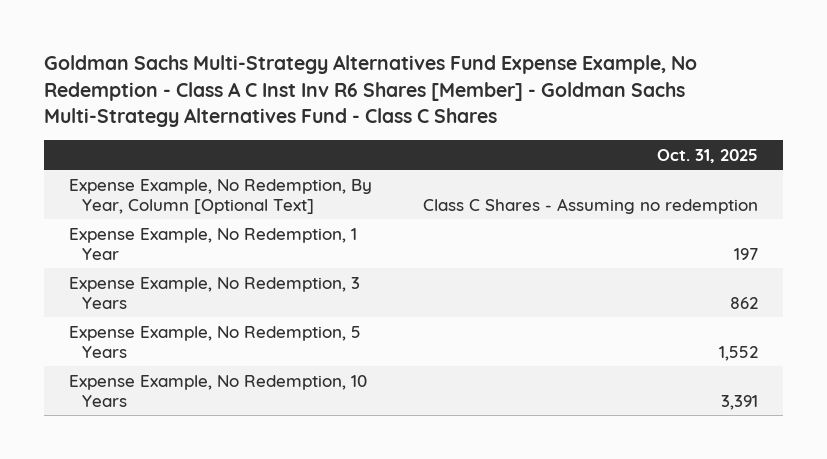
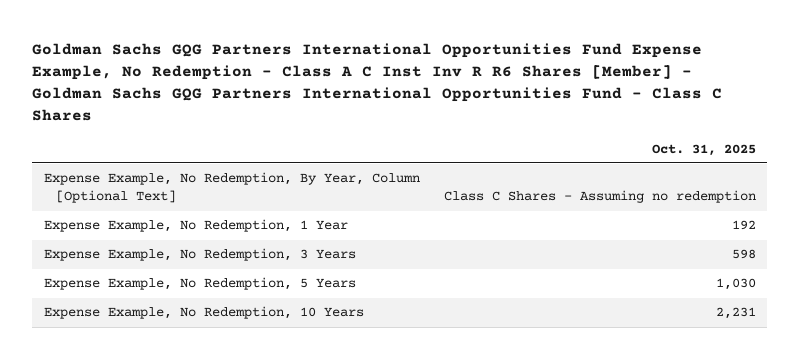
- Goldman Sachs Multi-Strategy Alternatives Fund Expense Example, No Redemption - Class A C Inst Inv R6 Shares [Member] - Goldman Sachs Multi-Strategy Alternatives Fund - Class C Shares
+ Goldman Sachs GQG Partners International Opportunities Fund Expense Example, No Redemption - Class A C Inst Inv R R6 Shares [Member] - Goldman Sachs GQG Partners International Opportunities Fund - Class C Shares
- Expense Example, No Redemption, 1 Year | 197
- Expense Example, No Redemption, 3 Years | 862
- Expense Example, No Redemption, 5 Years | 1,552
- Expense Example, No Redemption, 10 Years | 3,391
+ Expense Example, No Redemption, 1 Year | 192
+ Expense Example, No Redemption, 3 Years | 598
+ Expense Example, No Redemption, 5 Years | 1,030
+ Expense Example, No Redemption, 10 Years | 2,231

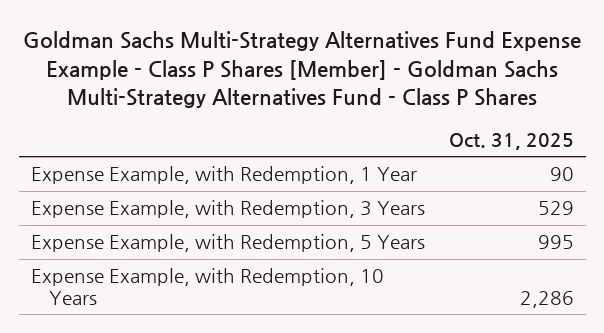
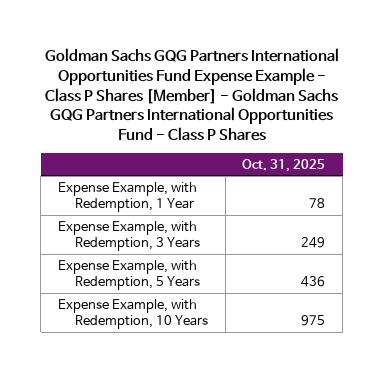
- Goldman Sachs Multi-Strategy Alternatives Fund Expense Example - Class P Shares [Member] - Goldman Sachs Multi-Strategy Alternatives Fund - Class P Shares
+ Goldman Sachs GQG Partners International Opportunities Fund Expense Example - Class P Shares [Member] - Goldman Sachs GQG Partners International Opportunities Fund - Class P Shares
- Expense Example, with Redemption, 1 Year | 90
- Expense Example, with Redemption, 3 Years | 529
- Expense Example, with Redemption, 5 Years | 995
- Expense Example, with Redemption, 10 Years | 2,286
+ Expense Example, with Redemption, 1 Year | 78
+ Expense Example, with Redemption, 3 Years | 249
+ Expense Example, with Redemption, 5 Years | 436
+ Expense Example, with Redemption, 10 Years | 975

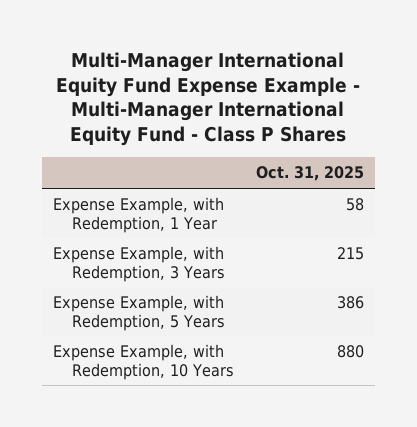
- Goldman Sachs GQG Partners International Opportunities Fund Expense Example - Class P Shares [Member] - Goldman Sachs GQG Partners International Opportunities Fund - Class P Shares
+ Multi-Manager International Equity Fund Expense Example - Multi-Manager International Equity Fund - Class P Shares
- Expense Example, with Redemption, 1 Year | 78
- Expense Example, with Redemption, 3 Years | 249
- Expense Example, with Redemption, 5 Years | 436
- Expense Example, with Redemption, 10 Years | 975
+ Expense Example, with Redemption, 1 Year | 58
+ Expense Example, with Redemption, 3 Years | 215
+ Expense Example, with Redemption, 5 Years | 386
+ Expense Example, with Redemption, 10 Years | 880

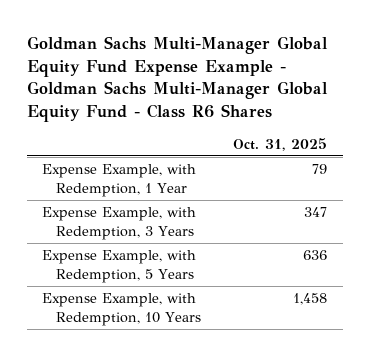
- Multi-Manager International Equity Fund Expense Example - Multi-Manager International Equity Fund - Class P Shares
+ Goldman Sachs Multi-Manager Global Equity Fund Expense Example - Goldman Sachs Multi-Manager Global Equity Fund - Class R6 Shares
- Expense Example, with Redemption, 1 Year | 58
- Expense Example, with Redemption, 3 Years | 215
- Expense Example, with Redemption, 5 Years | 386
- Expense Example, with Redemption, 10 Years | 880
+ Expense Example, with Redemption, 1 Year | 79
+ Expense Example, with Redemption, 3 Years | 347
+ Expense Example, with Redemption, 5 Years | 636
+ Expense Example, with Redemption, 10 Years | 1,458

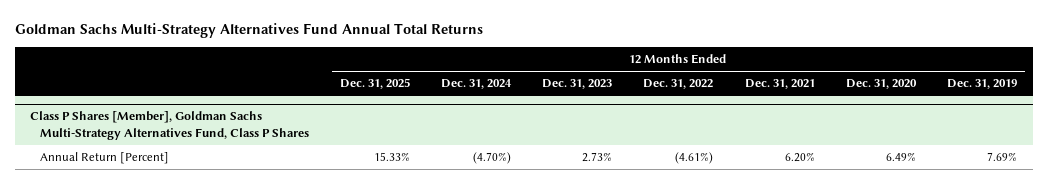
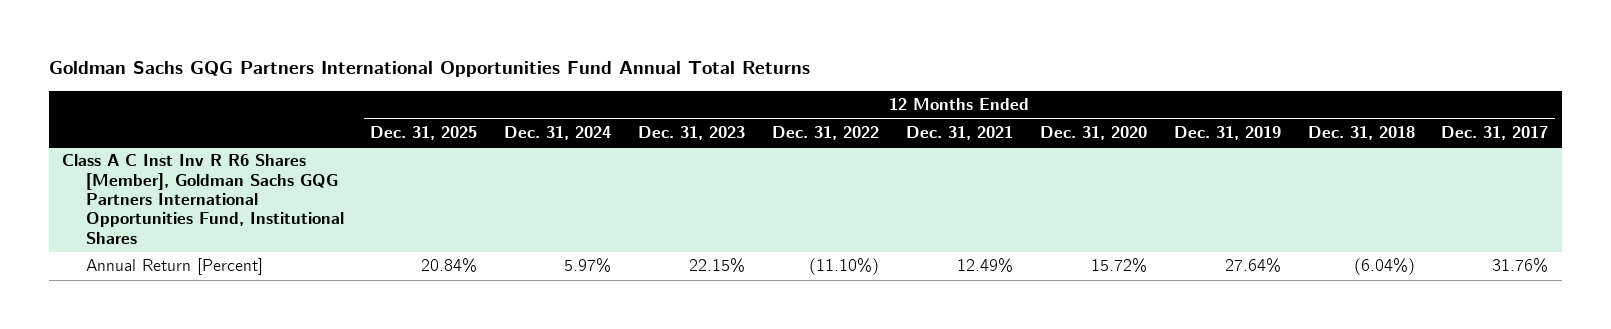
- Goldman Sachs Multi-Strategy Alternatives Fund Annual Total Returns
+ Goldman Sachs GQG Partners International Opportunities Fund Annual Total Returns
- | 12 Months Ended Dec. 31, 2025 | 12 Months Ended Dec. 31, 2024 | 12 Months Ended Dec. 31, 2023 | 12 Months Ended Dec. 31, 2022 | 12 Months Ended Dec. 31, 2021 | 12 Months Ended Dec. 31, 2020 | 12 Months Ended Dec. 31, 2019
+ | 12 Months Ended Dec. 31, 2025 | 12 Months Ended Dec. 31, 2024 | 12 Months Ended Dec. 31, 2023 | 12 Months Ended Dec. 31, 2022 | 12 Months Ended Dec. 31, 2021 | 12 Months Ended Dec. 31, 2020 | 12 Months Ended Dec. 31, 2019 | 12 Months Ended Dec. 31, 2018 | 12 Months Ended Dec. 31, 2017
- Class P Shares [Member], Goldman Sachs Multi-Strategy Alternatives Fund, Class P Shares
- Annual Return [Percent] | 15.33% | (4.70%) | 2.73% | (4.61%) | 6.20% | 6.49% | 7.69%
+ Class A C Inst Inv R R6 Shares [Member], Goldman Sachs GQG Partners International Opportunities Fund, Institutional Shares
+ Annual Return [Percent] | 20.84% | 5.97% | 22.15% | (11.10%) | 12.49% | 15.72% | 27.64% | (6.04%) | 31.76%

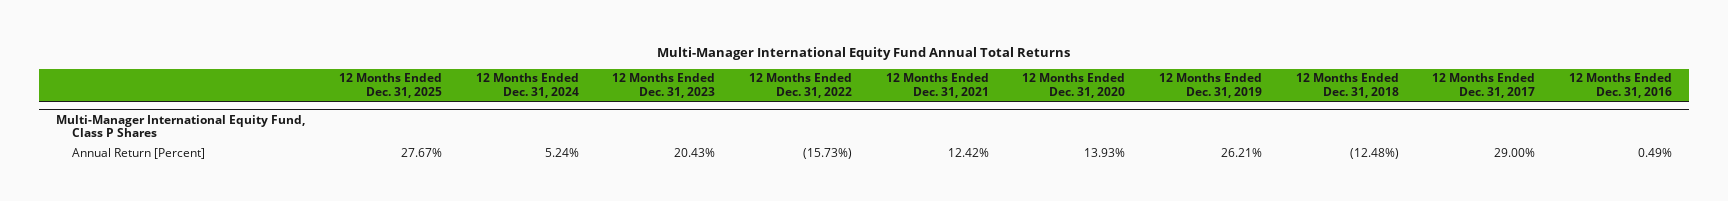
- Goldman Sachs GQG Partners International Opportunities Fund Annual Total Returns
+ Multi-Manager International Equity Fund Annual Total Returns
- | 12 Months Ended Dec. 31, 2025 | 12 Months Ended Dec. 31, 2024 | 12 Months Ended Dec. 31, 2023 | 12 Months Ended Dec. 31, 2022 | 12 Months Ended Dec. 31, 2021 | 12 Months Ended Dec. 31, 2020 | 12 Months Ended Dec. 31, 2019 | 12 Months Ended Dec. 31, 2018 | 12 Months Ended Dec. 31, 2017
+ | 12 Months Ended Dec. 31, 2025 | 12 Months Ended Dec. 31, 2024 | 12 Months Ended Dec. 31, 2023 | 12 Months Ended Dec. 31, 2022 | 12 Months Ended Dec. 31, 2021 | 12 Months Ended Dec. 31, 2020 | 12 Months Ended Dec. 31, 2019 | 12 Months Ended Dec. 31, 2018 | 12 Months Ended Dec. 31, 2017 | 12 Months Ended Dec. 31, 2016
- Class A C Inst Inv R R6 Shares [Member], Goldman Sachs GQG Partners International Opportunities Fund, Institutional Shares
- Annual Return [Percent] | 20.84% | 5.97% | 22.15% | (11.10%) | 12.49% | 15.72% | 27.64% | (6.04%) | 31.76%
+ Multi-Manager International Equity Fund, Class P Shares
+ Annual Return [Percent] | 27.67% | 5.24% | 20.43% | (15.73%) | 12.42% | 13.93% | 26.21% | (12.48%) | 29.00% | 0.49%

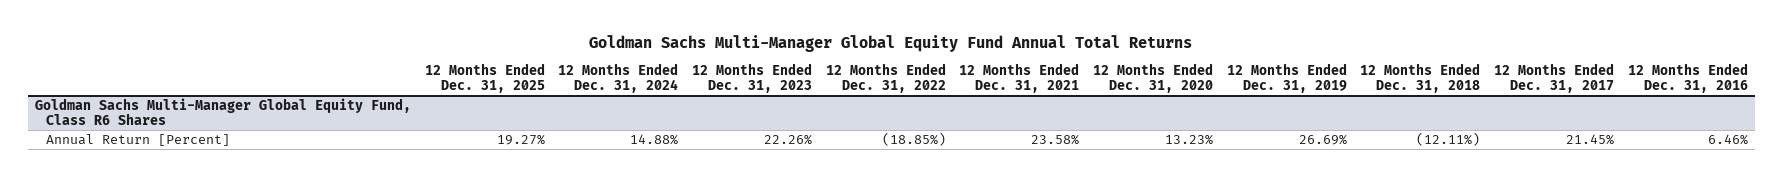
- Multi-Manager International Equity Fund Annual Total Returns
+ Goldman Sachs Multi-Manager Global Equity Fund Annual Total Returns
- Multi-Manager International Equity Fund, Class P Shares
- Annual Return [Percent] | 27.67% | 5.24% | 20.43% | (15.73%) | 12.42% | 13.93% | 26.21% | (12.48%) | 29.00% | 0.49%
+ Goldman Sachs Multi-Manager Global Equity Fund, Class R6 Shares
+ Annual Return [Percent] | 19.27% | 14.88% | 22.26% | (18.85%) | 23.58% | 13.23% | 26.69% | (12.11%) | 21.45% | 6.46%

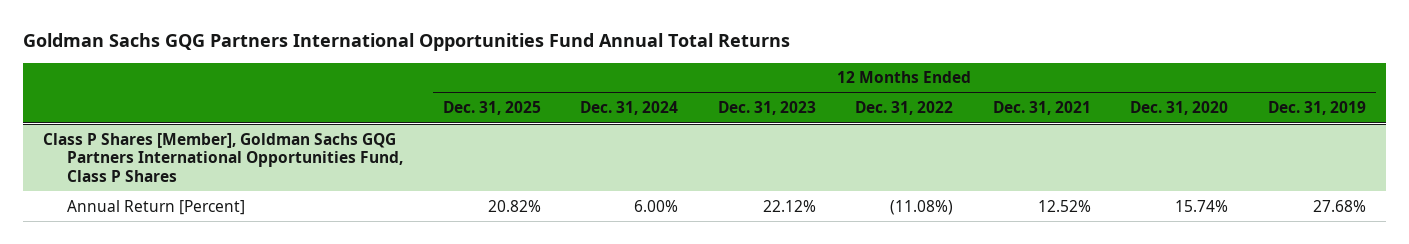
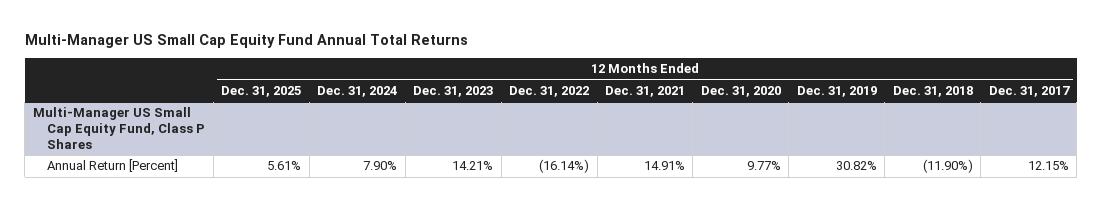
- Goldman Sachs GQG Partners International Opportunities Fund Annual Total Returns
+ Multi-Manager US Small Cap Equity Fund Annual Total Returns
- | 12 Months Ended Dec. 31, 2025 | 12 Months Ended Dec. 31, 2024 | 12 Months Ended Dec. 31, 2023 | 12 Months Ended Dec. 31, 2022 | 12 Months Ended Dec. 31, 2021 | 12 Months Ended Dec. 31, 2020 | 12 Months Ended Dec. 31, 2019
+ | 12 Months Ended Dec. 31, 2025 | 12 Months Ended Dec. 31, 2024 | 12 Months Ended Dec. 31, 2023 | 12 Months Ended Dec. 31, 2022 | 12 Months Ended Dec. 31, 2021 | 12 Months Ended Dec. 31, 2020 | 12 Months Ended Dec. 31, 2019 | 12 Months Ended Dec. 31, 2018 | 12 Months Ended Dec. 31, 2017
- Class P Shares [Member], Goldman Sachs GQG Partners International Opportunities Fund, Class P Shares
- Annual Return [Percent] | 20.82% | 6.00% | 22.12% | (11.08%) | 12.52% | 15.74% | 27.68%
+ Multi-Manager US Small Cap Equity Fund, Class P Shares
+ Annual Return [Percent] | 5.61% | 7.90% | 14.21% | (16.14%) | 14.91% | 9.77% | 30.82% | (11.90%) | 12.15%

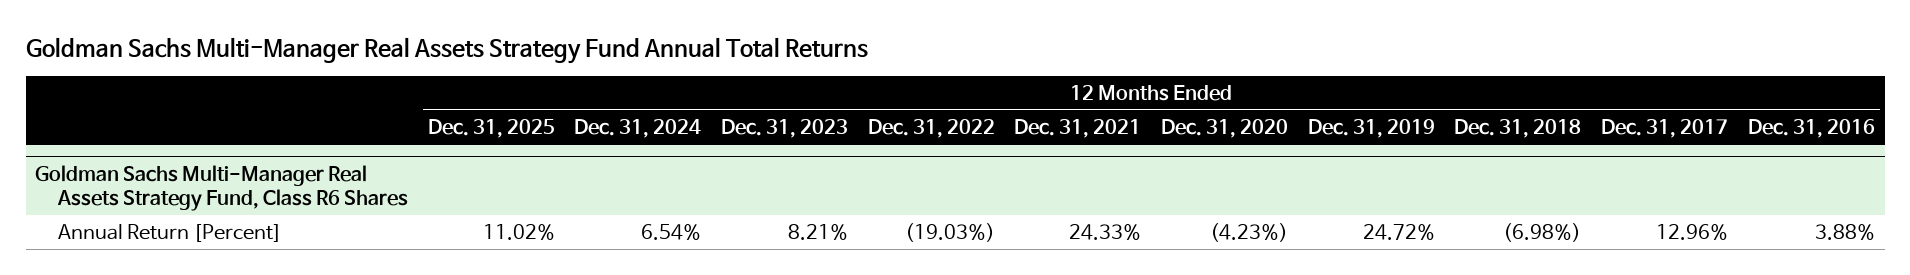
- Multi-Manager US Small Cap Equity Fund Annual Total Returns
+ Goldman Sachs Multi-Manager Real Assets Strategy Fund Annual Total Returns
- | 12 Months Ended Dec. 31, 2025 | 12 Months Ended Dec. 31, 2024 | 12 Months Ended Dec. 31, 2023 | 12 Months Ended Dec. 31, 2022 | 12 Months Ended Dec. 31, 2021 | 12 Months Ended Dec. 31, 2020 | 12 Months Ended Dec. 31, 2019 | 12 Months Ended Dec. 31, 2018 | 12 Months Ended Dec. 31, 2017
+ | 12 Months Ended Dec. 31, 2025 | 12 Months Ended Dec. 31, 2024 | 12 Months Ended Dec. 31, 2023 | 12 Months Ended Dec. 31, 2022 | 12 Months Ended Dec. 31, 2021 | 12 Months Ended Dec. 31, 2020 | 12 Months Ended Dec. 31, 2019 | 12 Months Ended Dec. 31, 2018 | 12 Months Ended Dec. 31, 2017 | 12 Months Ended Dec. 31, 2016
- Multi-Manager US Small Cap Equity Fund, Class P Shares
- Annual Return [Percent] | 5.61% | 7.90% | 14.21% | (16.14%) | 14.91% | 9.77% | 30.82% | (11.90%) | 12.15%
+ Goldman Sachs Multi-Manager Real Assets Strategy Fund, Class R6 Shares
+ Annual Return [Percent] | 11.02% | 6.54% | 8.21% | (19.03%) | 24.33% | (4.23%) | 24.72% | (6.98%) | 12.96% | 3.88%

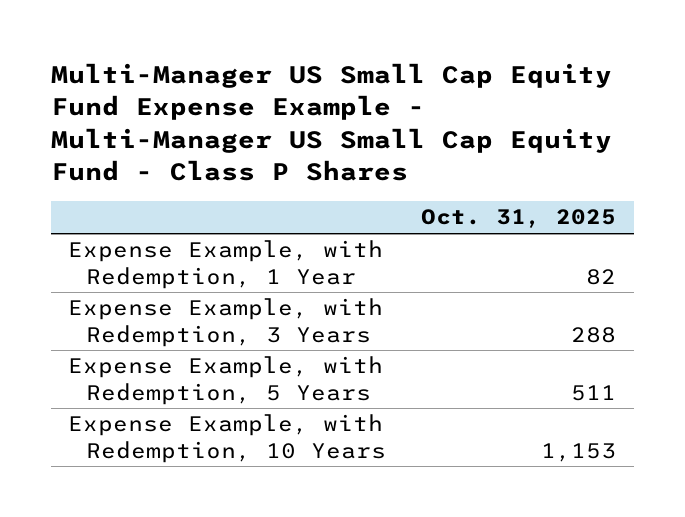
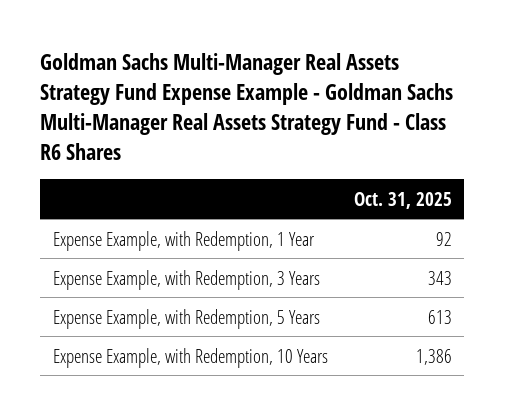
- Multi-Manager US Small Cap Equity Fund Expense Example - Multi-Manager US Small Cap Equity Fund - Class P Shares
+ Goldman Sachs Multi-Manager Real Assets Strategy Fund Expense Example - Goldman Sachs Multi-Manager Real Assets Strategy Fund - Class R6 Shares
- Expense Example, with Redemption, 1 Year | 82
- Expense Example, with Redemption, 3 Years | 288
- Expense Example, with Redemption, 5 Years | 511
- Expense Example, with Redemption, 10 Years | 1,153
+ Expense Example, with Redemption, 1 Year | 92
+ Expense Example, with Redemption, 3 Years | 343
+ Expense Example, with Redemption, 5 Years | 613
+ Expense Example, with Redemption, 10 Years | 1,386

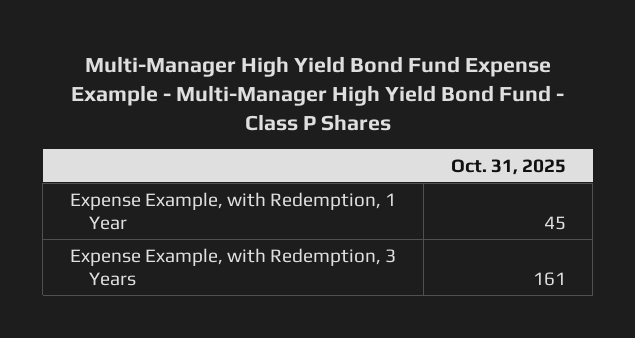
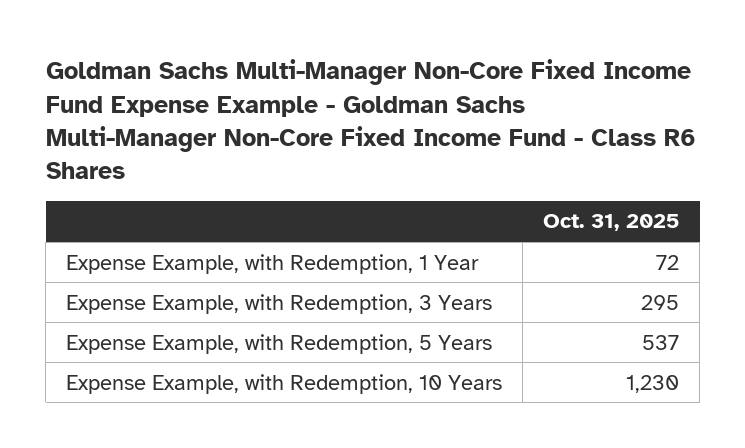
- Multi-Manager High Yield Bond Fund Expense Example - Multi-Manager High Yield Bond Fund - Class P Shares
+ Goldman Sachs Multi-Manager Non-Core Fixed Income Fund Expense Example - Goldman Sachs Multi-Manager Non-Core Fixed Income Fund - Class R6 Shares
- Expense Example, with Redemption, 1 Year | 45
- Expense Example, with Redemption, 3 Years | 161
+ Expense Example, with Redemption, 1 Year | 72
+ Expense Example, with Redemption, 3 Years | 295
+ Expense Example, with Redemption, 5 Years | 537
+ Expense Example, with Redemption, 10 Years | 1,230

